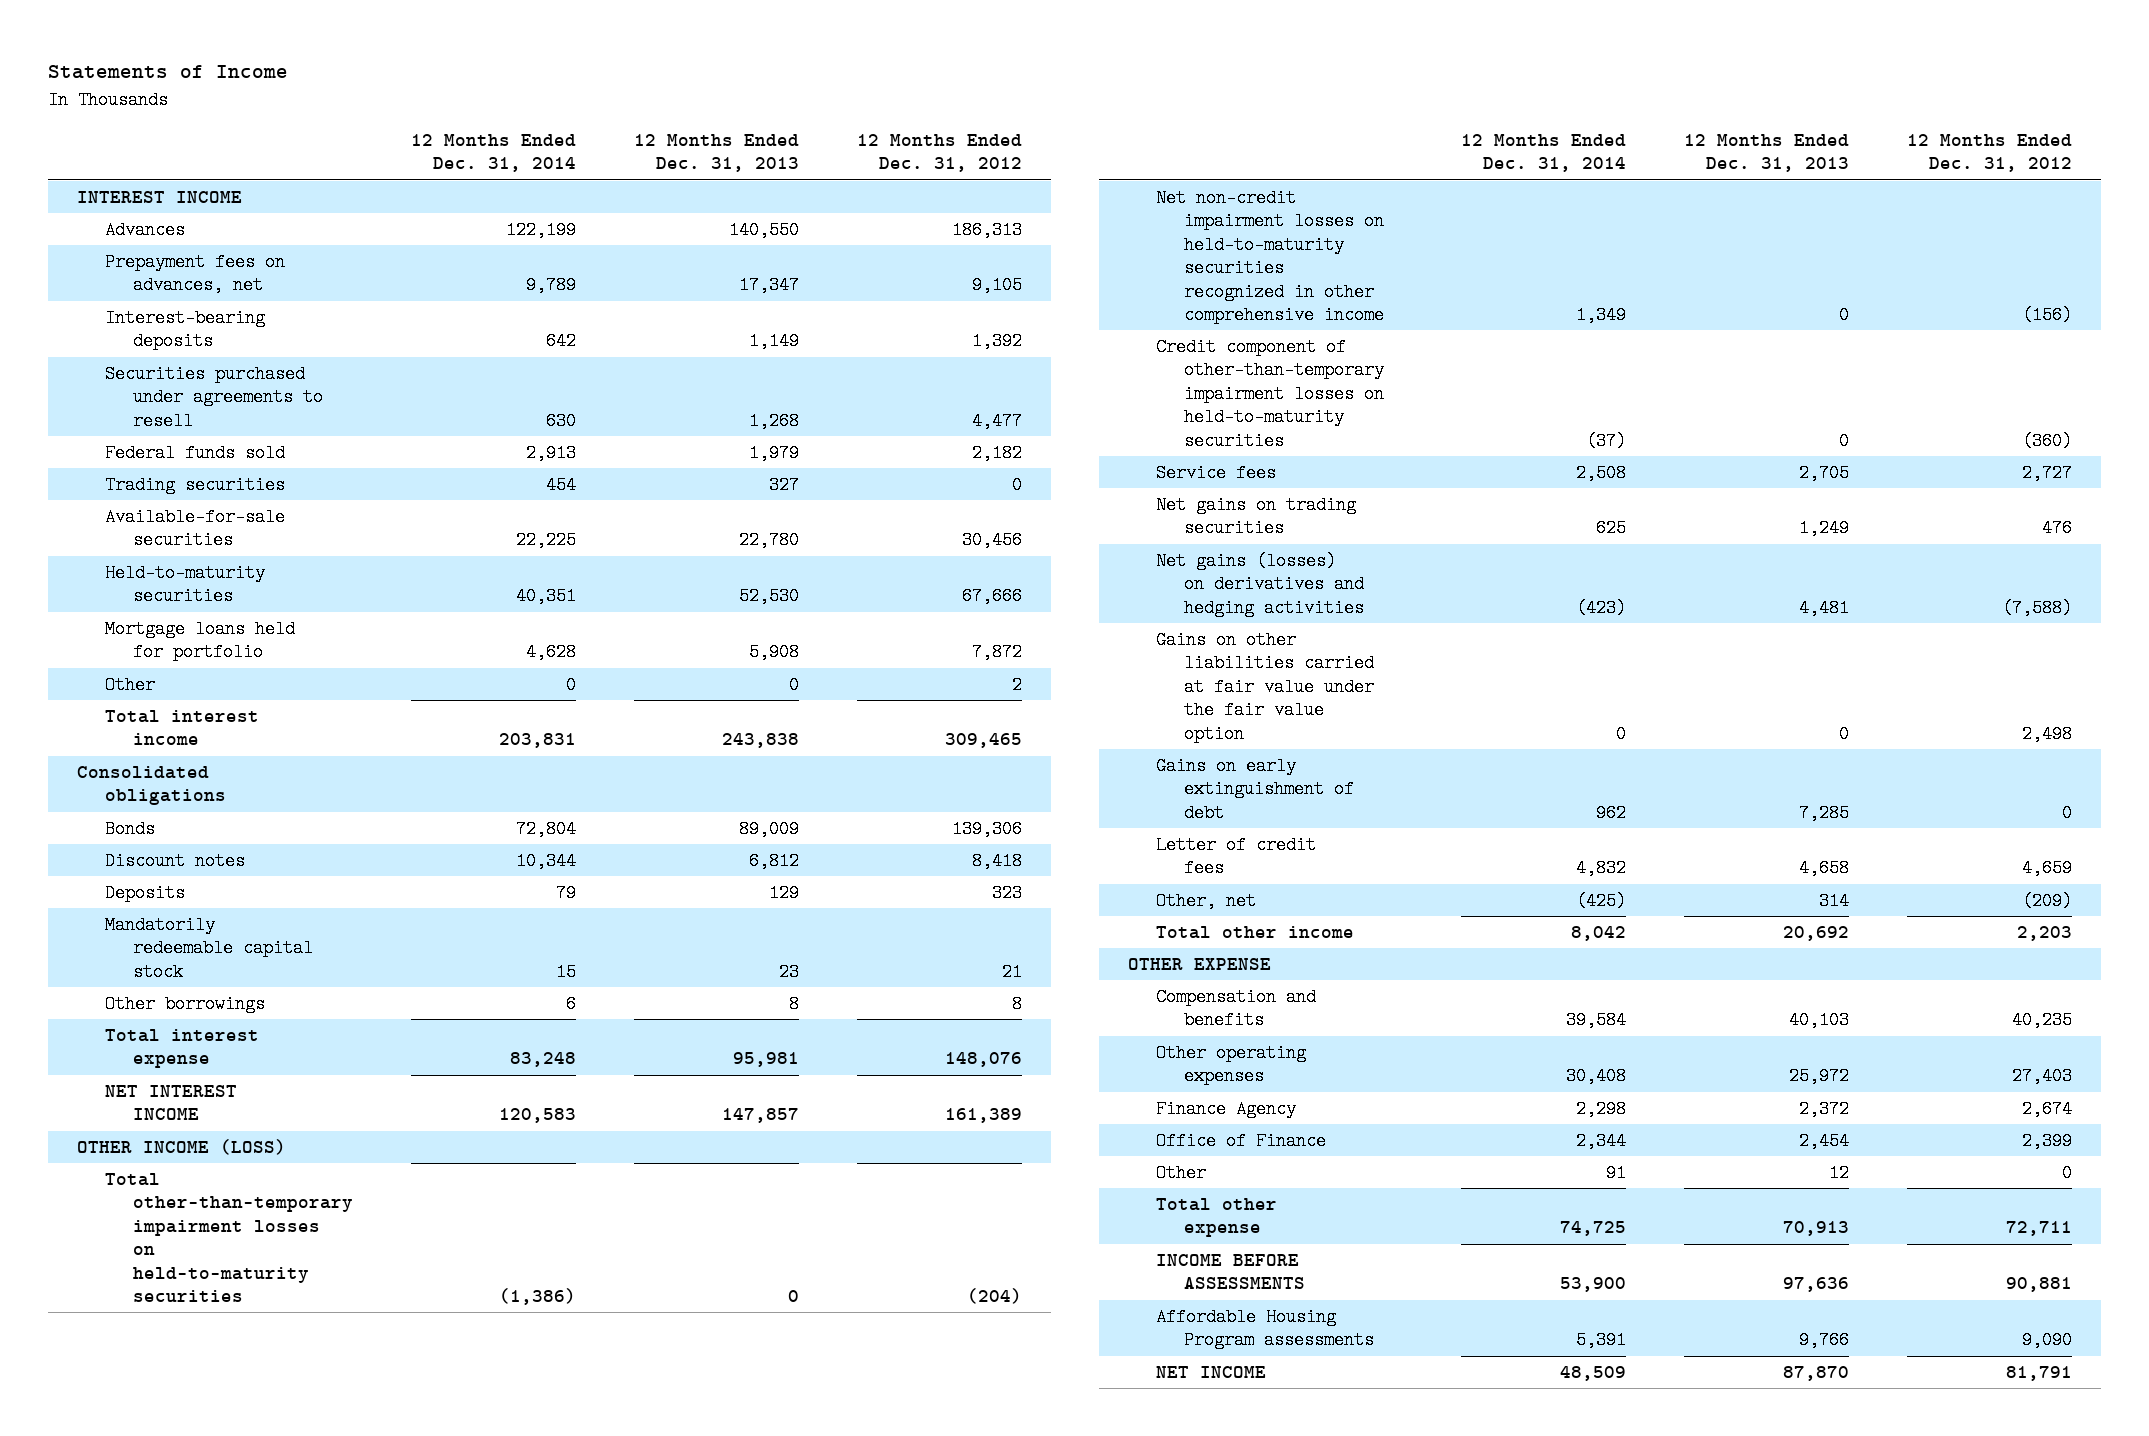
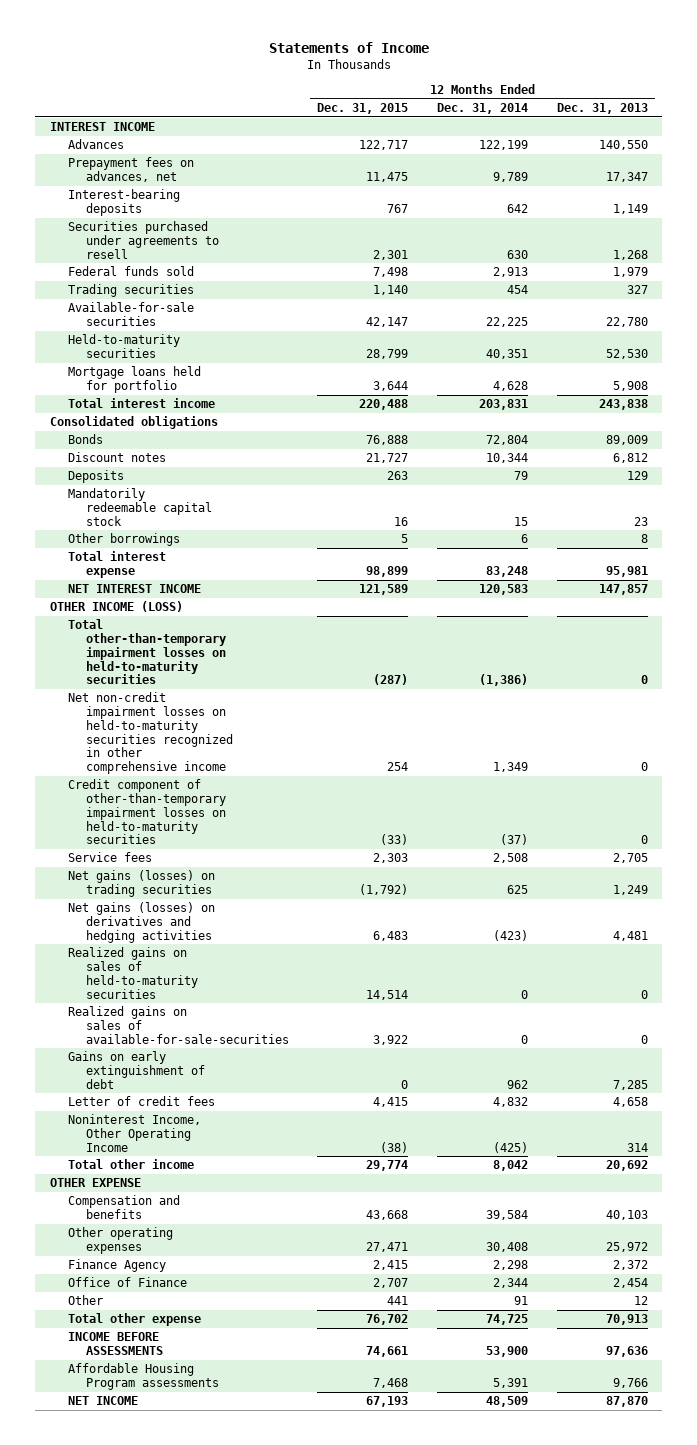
- | 12 Months Ended Dec. 31, 2014 | 12 Months Ended Dec. 31, 2013 | 12 Months Ended Dec. 31, 2012
+ | 12 Months Ended Dec. 31, 2015 | 12 Months Ended Dec. 31, 2014 | 12 Months Ended Dec. 31, 2013
- Other | 0 | 0 | 2
- Net gains on trading securities | 625 | 1,249 | 476
+ Net gains (losses) on trading securities | (1,792) | 625 | 1,249
- Gains on other liabilities carried at fair value under the fair value option | 0 | 0 | 2,498
+ Realized gains on sales of held-to-maturity securities | 14,514 | 0 | 0
+ Realized gains on sales of available-for-sale-securities | 3,922 | 0 | 0
- Other, net | (425) | 314 | (209)
+ Noninterest Income, Other Operating Income | (38) | (425) | 314

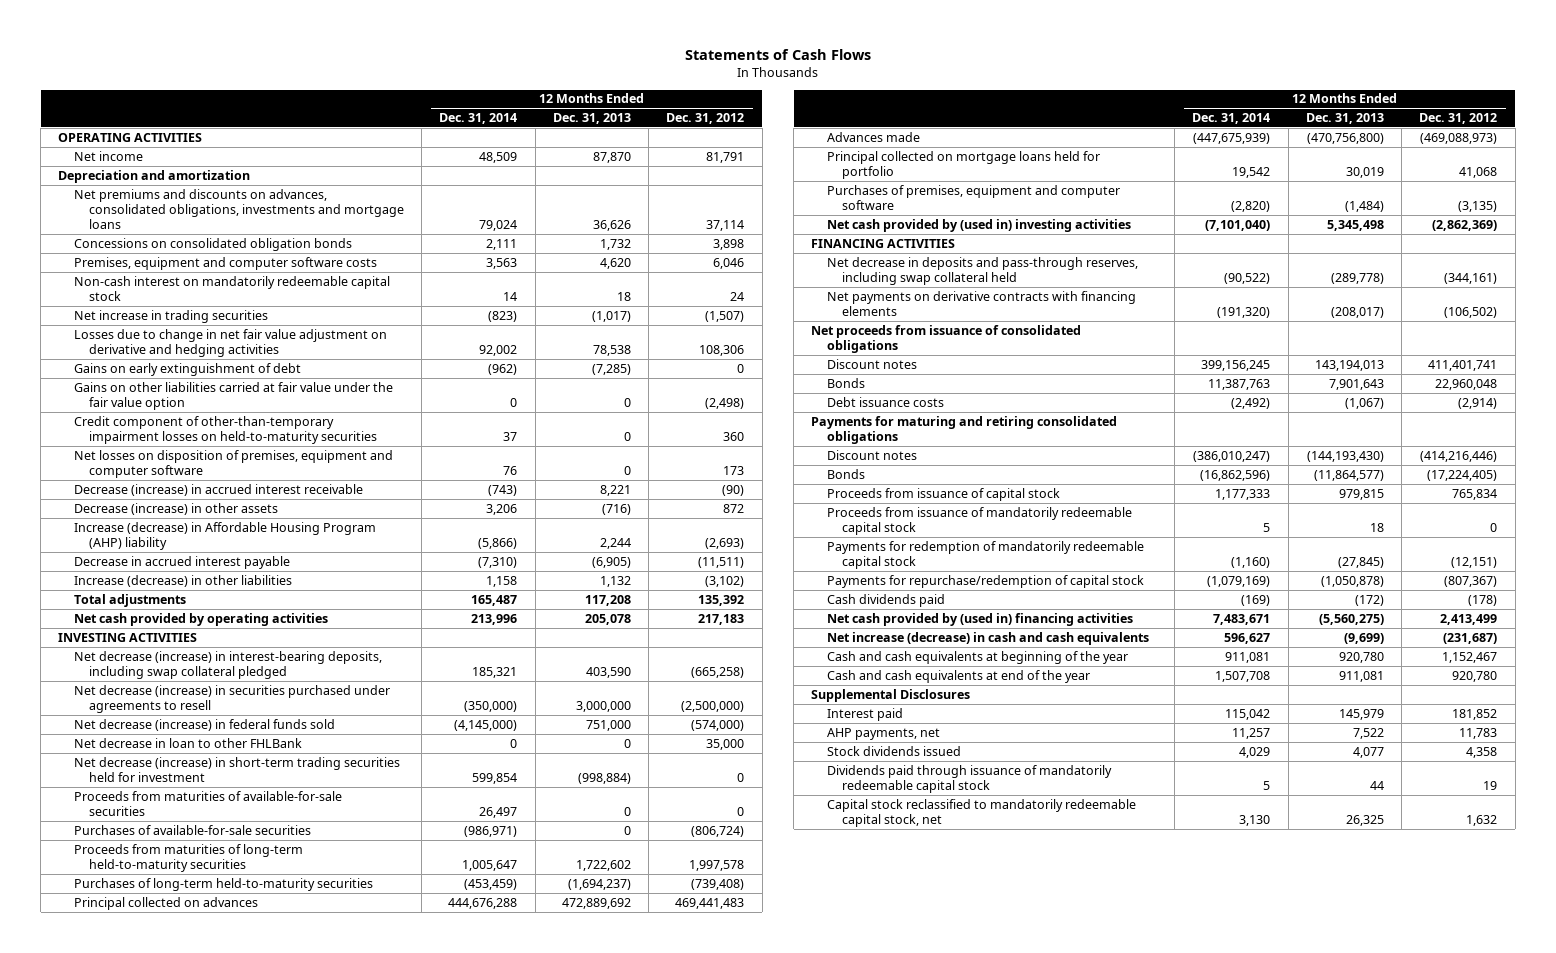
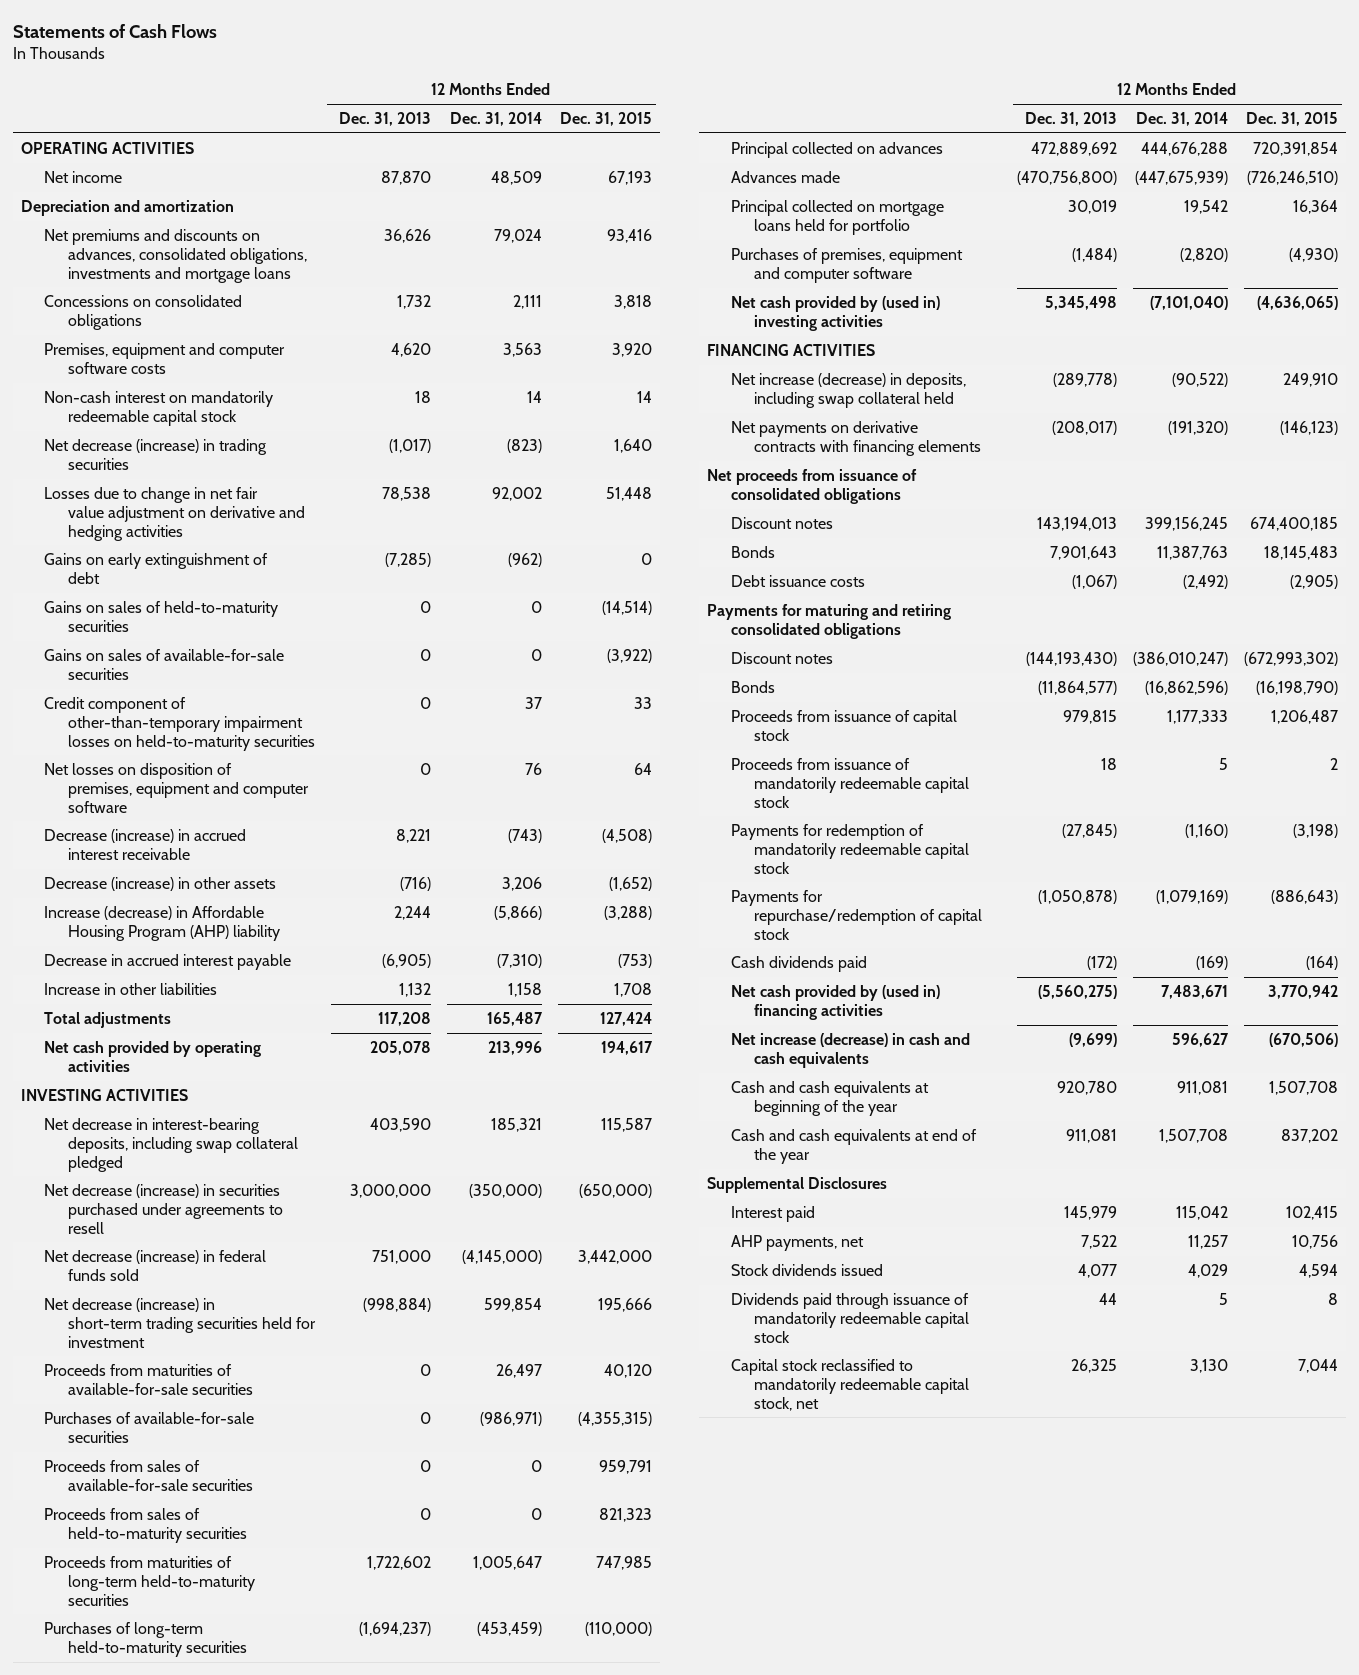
- | 12 Months Ended Dec. 31, 2014 | 12 Months Ended Dec. 31, 2013 | 12 Months Ended Dec. 31, 2012
+ | 12 Months Ended Dec. 31, 2013 | 12 Months Ended Dec. 31, 2014 | 12 Months Ended Dec. 31, 2015
- Concessions on consolidated obligation bonds | 2,111 | 1,732 | 3,898
+ Concessions on consolidated obligations | 1,732 | 2,111 | 3,818
- Net increase in trading securities | (823) | (1,017) | (1,507)
+ Net decrease (increase) in trading securities | (1,017) | (823) | 1,640
- Gains on other liabilities carried at fair value under the fair value option | 0 | 0 | (2,498)
+ Gains on sales of held-to-maturity securities | 0 | 0 | (14,514)
+ Gains on sales of available-for-sale securities | 0 | 0 | (3,922)
- Increase (decrease) in other liabilities | 1,158 | 1,132 | (3,102)
+ Increase in other liabilities | 1,132 | 1,158 | 1,708
- Net decrease (increase) in interest-bearing deposits, including swap collateral pledged | 185,321 | 403,590 | (665,258)
+ Net decrease in interest-bearing deposits, including swap collateral pledged | 403,590 | 185,321 | 115,587
- Net decrease in loan to other FHLBank | 0 | 0 | 35,000
+ Proceeds from sales of available-for-sale securities | 0 | 0 | 959,791
+ Proceeds from sales of held-to-maturity securities | 0 | 0 | 821,323
- Net decrease in deposits and pass-through reserves, including swap collateral held | (90,522) | (289,778) | (344,161)
+ Net increase (decrease) in deposits, including swap collateral held | (289,778) | (90,522) | 249,910

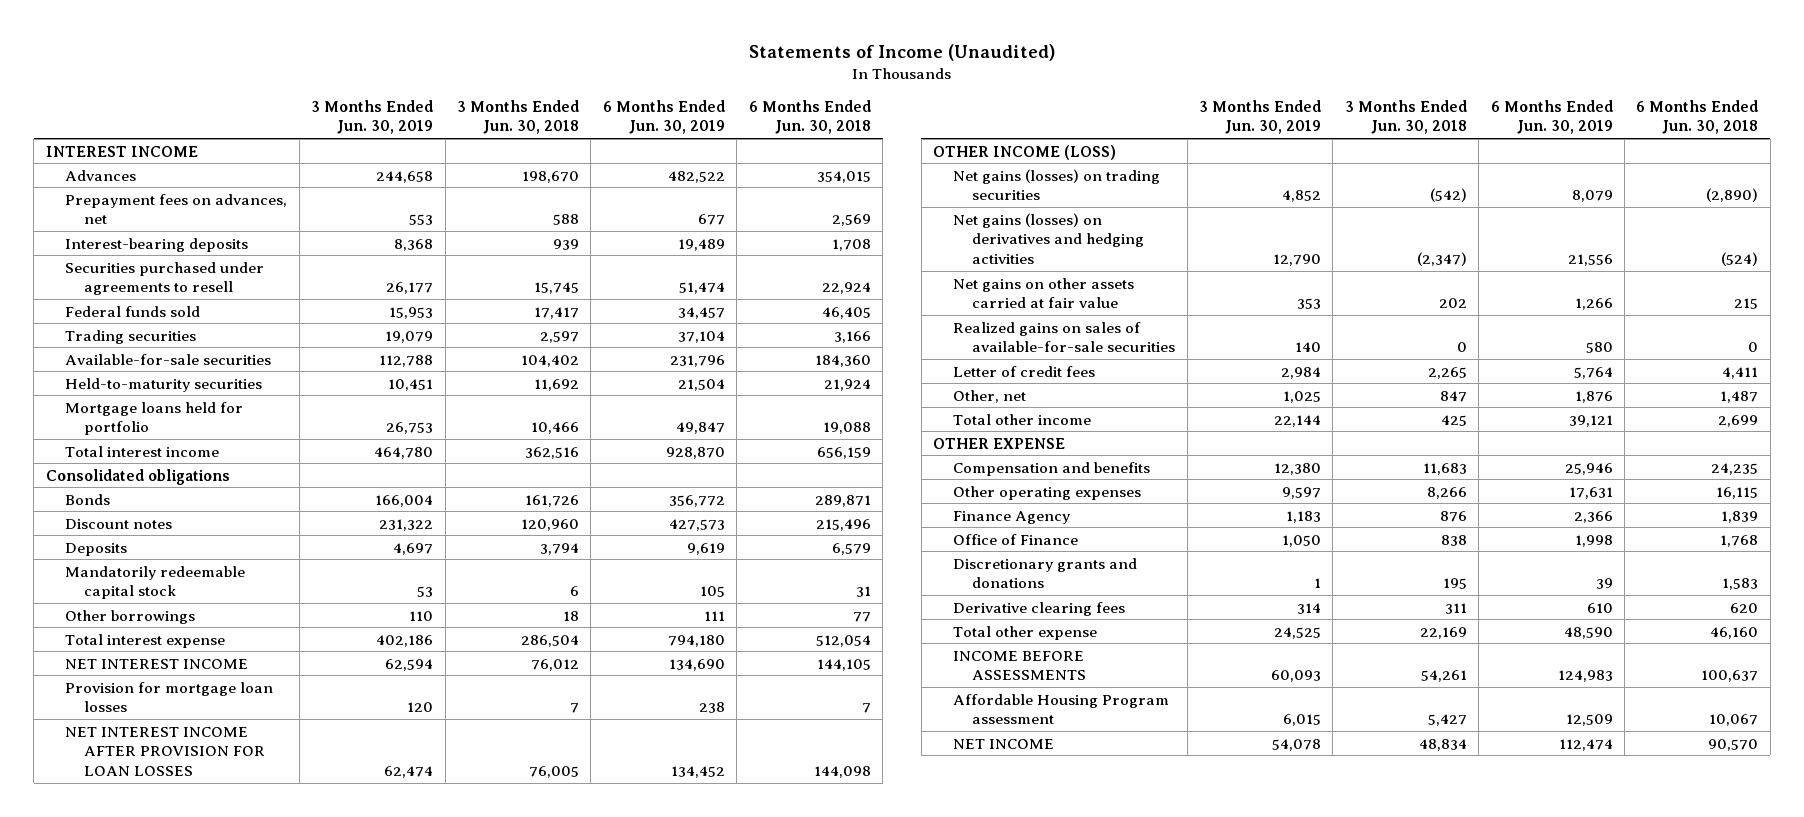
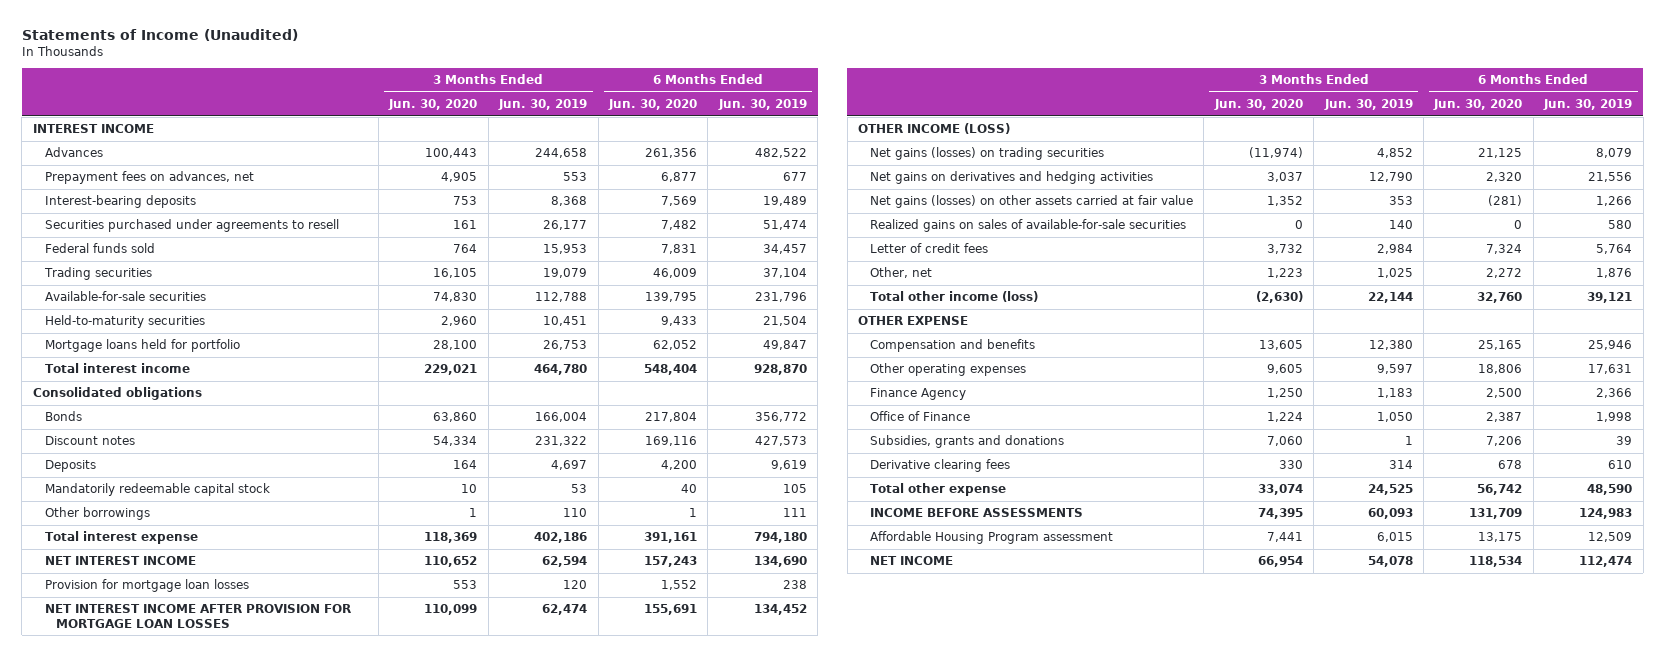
- | 3 Months Ended Jun. 30, 2019 | 3 Months Ended Jun. 30, 2018 | 6 Months Ended Jun. 30, 2019 | 6 Months Ended Jun. 30, 2018
+ | 3 Months Ended Jun. 30, 2020 | 3 Months Ended Jun. 30, 2019 | 6 Months Ended Jun. 30, 2020 | 6 Months Ended Jun. 30, 2019
- NET INTEREST INCOME AFTER PROVISION FOR LOAN LOSSES | 62,474 | 76,005 | 134,452 | 144,098
+ NET INTEREST INCOME AFTER PROVISION FOR MORTGAGE LOAN LOSSES | 110,099 | 62,474 | 155,691 | 134,452
- Net gains (losses) on derivatives and hedging activities | 12,790 | (2,347) | 21,556 | (524)
- Net gains on other assets carried at fair value | 353 | 202 | 1,266 | 215
+ Net gains on derivatives and hedging activities | 3,037 | 12,790 | 2,320 | 21,556
+ Net gains (losses) on other assets carried at fair value | 1,352 | 353 | (281) | 1,266
- Total other income | 22,144 | 425 | 39,121 | 2,699
+ Total other income (loss) | (2,630) | 22,144 | 32,760 | 39,121
- Discretionary grants and donations | 1 | 195 | 39 | 1,583
+ Subsidies, grants and donations | 7,060 | 1 | 7,206 | 39

